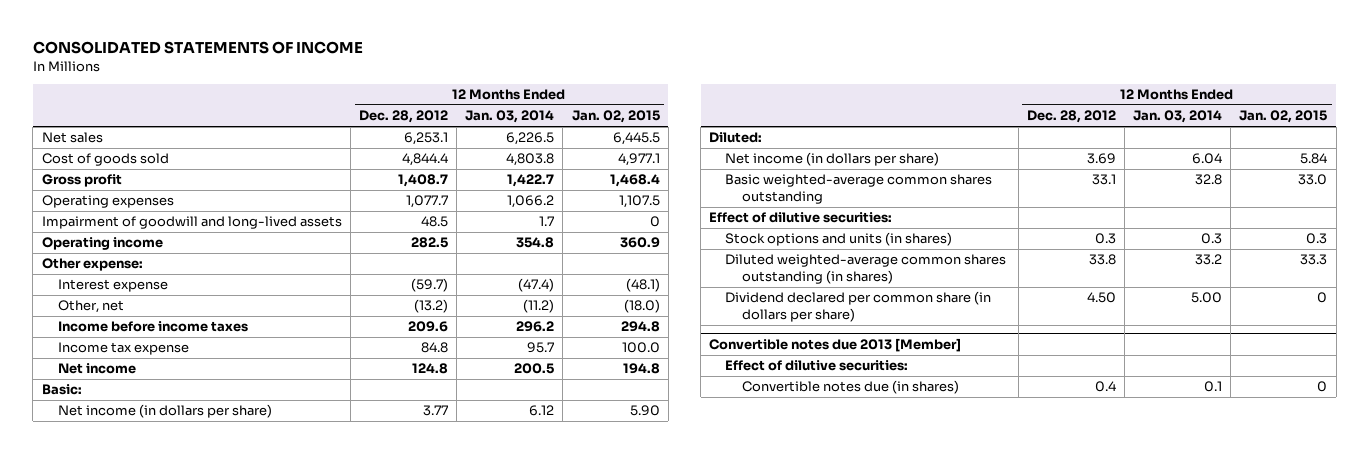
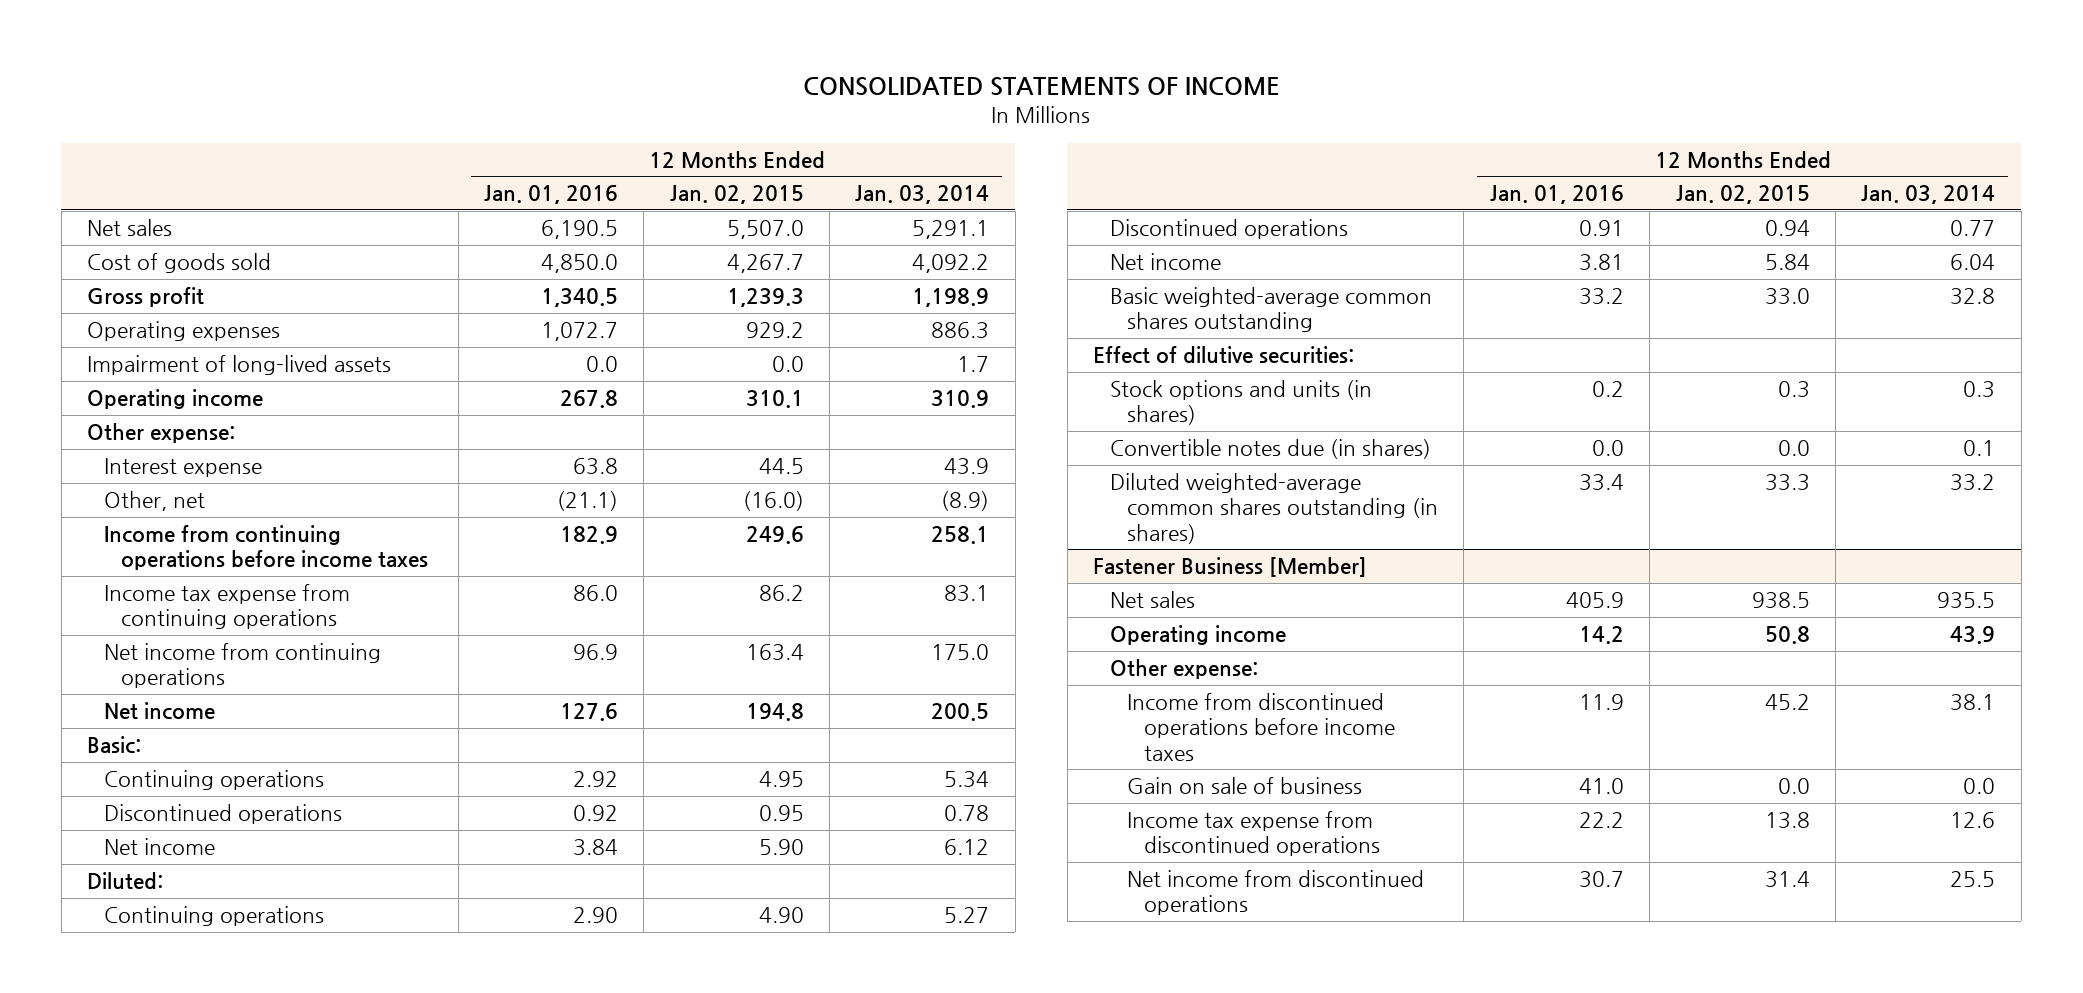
- | 12 Months Ended Dec. 28, 2012 | 12 Months Ended Jan. 03, 2014 | 12 Months Ended Jan. 02, 2015
+ | 12 Months Ended Jan. 01, 2016 | 12 Months Ended Jan. 02, 2015 | 12 Months Ended Jan. 03, 2014
- Net sales | 6,253.1 | 6,226.5 | 6,445.5
- Cost of goods sold | 4,844.4 | 4,803.8 | 4,977.1
- Gross profit | 1,408.7 | 1,422.7 | 1,468.4
- Operating expenses | 1,077.7 | 1,066.2 | 1,107.5
- Impairment of goodwill and long-lived assets | 48.5 | 1.7 | 0
- Operating income | 282.5 | 354.8 | 360.9
+ Net sales | 6,190.5 | 5,507.0 | 5,291.1
+ Cost of goods sold | 4,850.0 | 4,267.7 | 4,092.2
+ Gross profit | 1,340.5 | 1,239.3 | 1,198.9
+ Operating expenses | 1,072.7 | 929.2 | 886.3
+ Impairment of long-lived assets | 0.0 | 0.0 | 1.7
+ Operating income | 267.8 | 310.1 | 310.9
- Interest expense | (59.7) | (47.4) | (48.1)
- Other, net | (13.2) | (11.2) | (18.0)
- Income before income taxes | 209.6 | 296.2 | 294.8
- Income tax expense | 84.8 | 95.7 | 100.0
+ Interest expense | 63.8 | 44.5 | 43.9
+ Other, net | (21.1) | (16.0) | (8.9)
+ Income from continuing operations before income taxes | 182.9 | 249.6 | 258.1
+ Income tax expense from continuing operations | 86.0 | 86.2 | 83.1
+ Net income from continuing operations | 96.9 | 163.4 | 175.0
- Net income (in dollars per share) | 3.77 | 6.12 | 5.90
+ Continuing operations | 2.92 | 4.95 | 5.34
+ Discontinued operations | 0.92 | 0.95 | 0.78
+ Net income | 3.84 | 5.90 | 6.12
- Net income (in dollars per share) | 3.69 | 6.04 | 5.84
+ Continuing operations | 2.90 | 4.90 | 5.27
+ Discontinued operations | 0.91 | 0.94 | 0.77
+ Net income | 3.81 | 5.84 | 6.04
+ Convertible notes due (in shares) | 0.0 | 0.0 | 0.1
- Dividend declared per common share (in dollars per share) | 4.50 | 5.00 | 0
- Convertible notes due 2013 [Member]
- Effect of dilutive securities:
- Convertible notes due (in shares) | 0.4 | 0.1 | 0
+ Fastener Business [Member]
+ Net sales | 405.9 | 938.5 | 935.5
+ Operating income | 14.2 | 50.8 | 43.9
+ Other expense:
+ Income from discontinued operations before income taxes | 11.9 | 45.2 | 38.1
+ Gain on sale of business | 41.0 | 0.0 | 0.0
+ Income tax expense from discontinued operations | 22.2 | 13.8 | 12.6
+ Net income from discontinued operations | 30.7 | 31.4 | 25.5

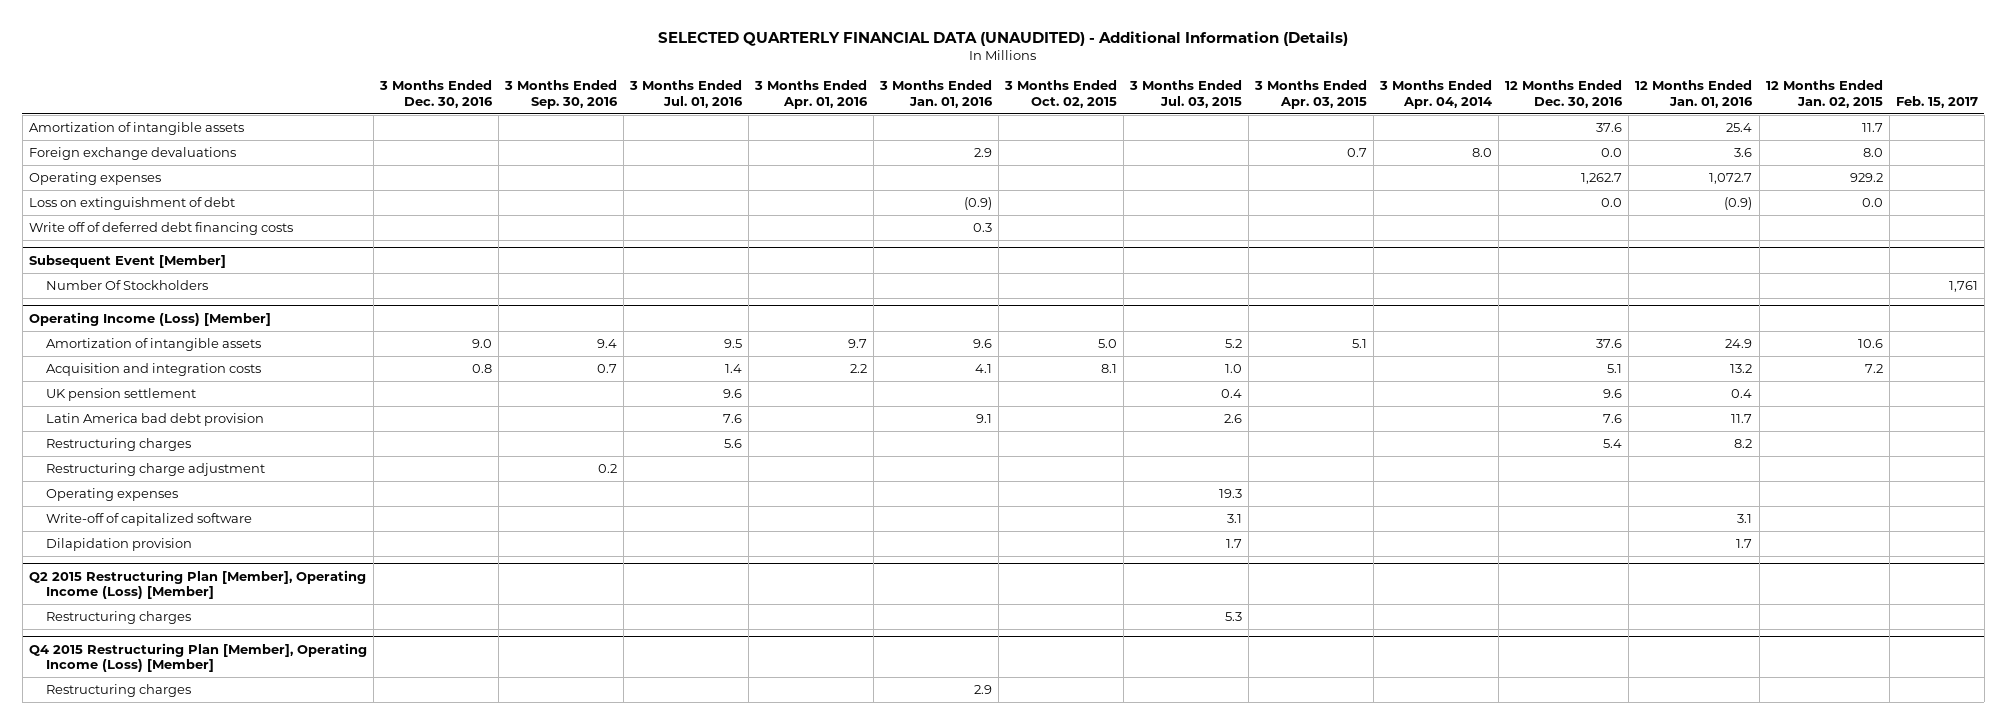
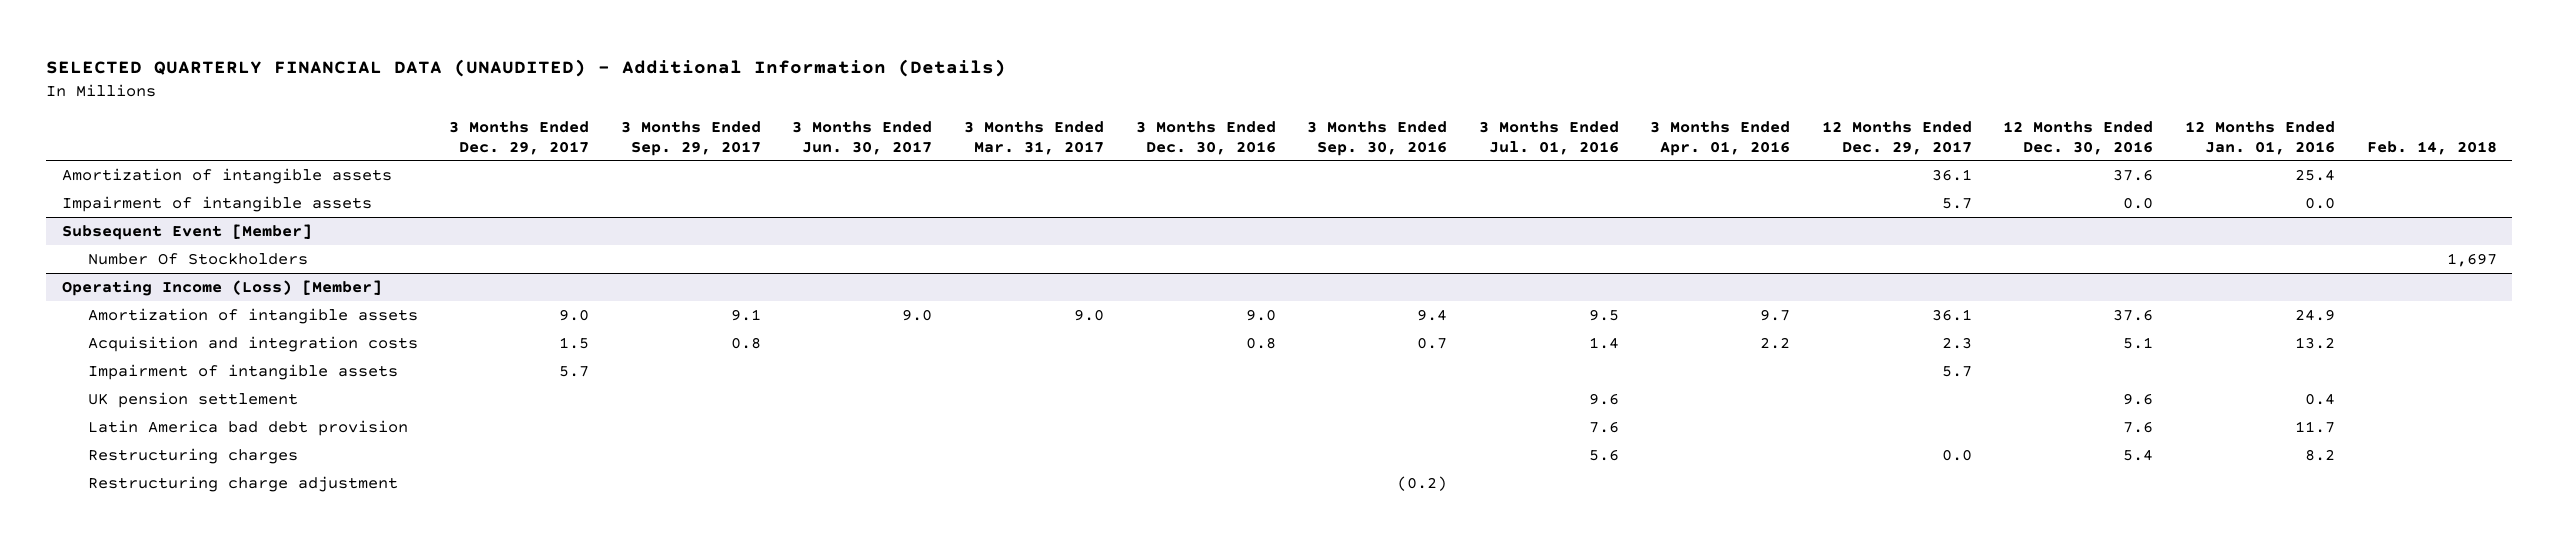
- | 3 Months Ended Dec. 30, 2016 | 3 Months Ended Sep. 30, 2016 | 3 Months Ended Jul. 01, 2016 | 3 Months Ended Apr. 01, 2016 | 3 Months Ended Jan. 01, 2016 | 3 Months Ended Oct. 02, 2015 | 3 Months Ended Jul. 03, 2015 | 3 Months Ended Apr. 03, 2015 | 3 Months Ended Apr. 04, 2014 | 12 Months Ended Dec. 30, 2016 | 12 Months Ended Jan. 01, 2016 | 12 Months Ended Jan. 02, 2015 | Feb. 15, 2017
+ | 3 Months Ended Dec. 29, 2017 | 3 Months Ended Sep. 29, 2017 | 3 Months Ended Jun. 30, 2017 | 3 Months Ended Mar. 31, 2017 | 3 Months Ended Dec. 30, 2016 | 3 Months Ended Sep. 30, 2016 | 3 Months Ended Jul. 01, 2016 | 3 Months Ended Apr. 01, 2016 | 12 Months Ended Dec. 29, 2017 | 12 Months Ended Dec. 30, 2016 | 12 Months Ended Jan. 01, 2016 | Feb. 14, 2018
- Foreign exchange devaluations | | | | | 2.9 | | | 0.7 | 8.0 | 0.0 | 3.6 | 8.0 |
- Operating expenses | | | | | | | | | | 1,262.7 | 1,072.7 | 929.2 |
- Loss on extinguishment of debt | | | | | (0.9) | | | | | 0.0 | (0.9) | 0.0 |
- Write off of deferred debt financing costs | | | | | 0.3 | | | | | | | |
+ Impairment of intangible assets | | | | | | | | | 5.7 | 0.0 | 0.0 |
@ Operating Income (Loss) [Member]
+ Impairment of intangible assets | 5.7 | | | | | | | | 5.7 | | |
- Restructuring charge adjustment | | 0.2 | | | | | | | | | | |
- Operating expenses | | | | | | | 19.3 | | | | | |
- Write-off of capitalized software | | | | | | | 3.1 | | | | 3.1 | |
- Dilapidation provision | | | | | | | 1.7 | | | | 1.7 | |
- Q2 2015 Restructuring Plan [Member], Operating Income (Loss) [Member]
- Restructuring charges | | | | | | | 5.3 | | | | | |
- Q4 2015 Restructuring Plan [Member], Operating Income (Loss) [Member]
- Restructuring charges | | | | | 2.9 | | | | | | | |
@ Operating Income (Loss) [Member]
+ Restructuring charge adjustment | | | | | | (0.2) | | | | | |

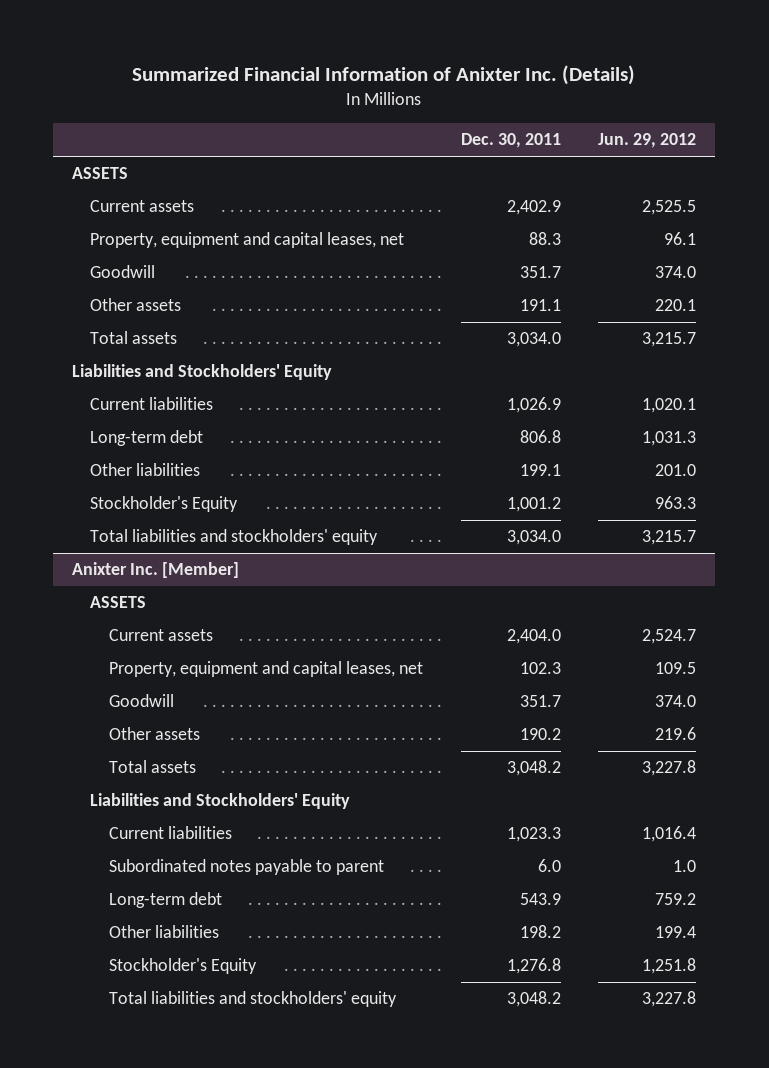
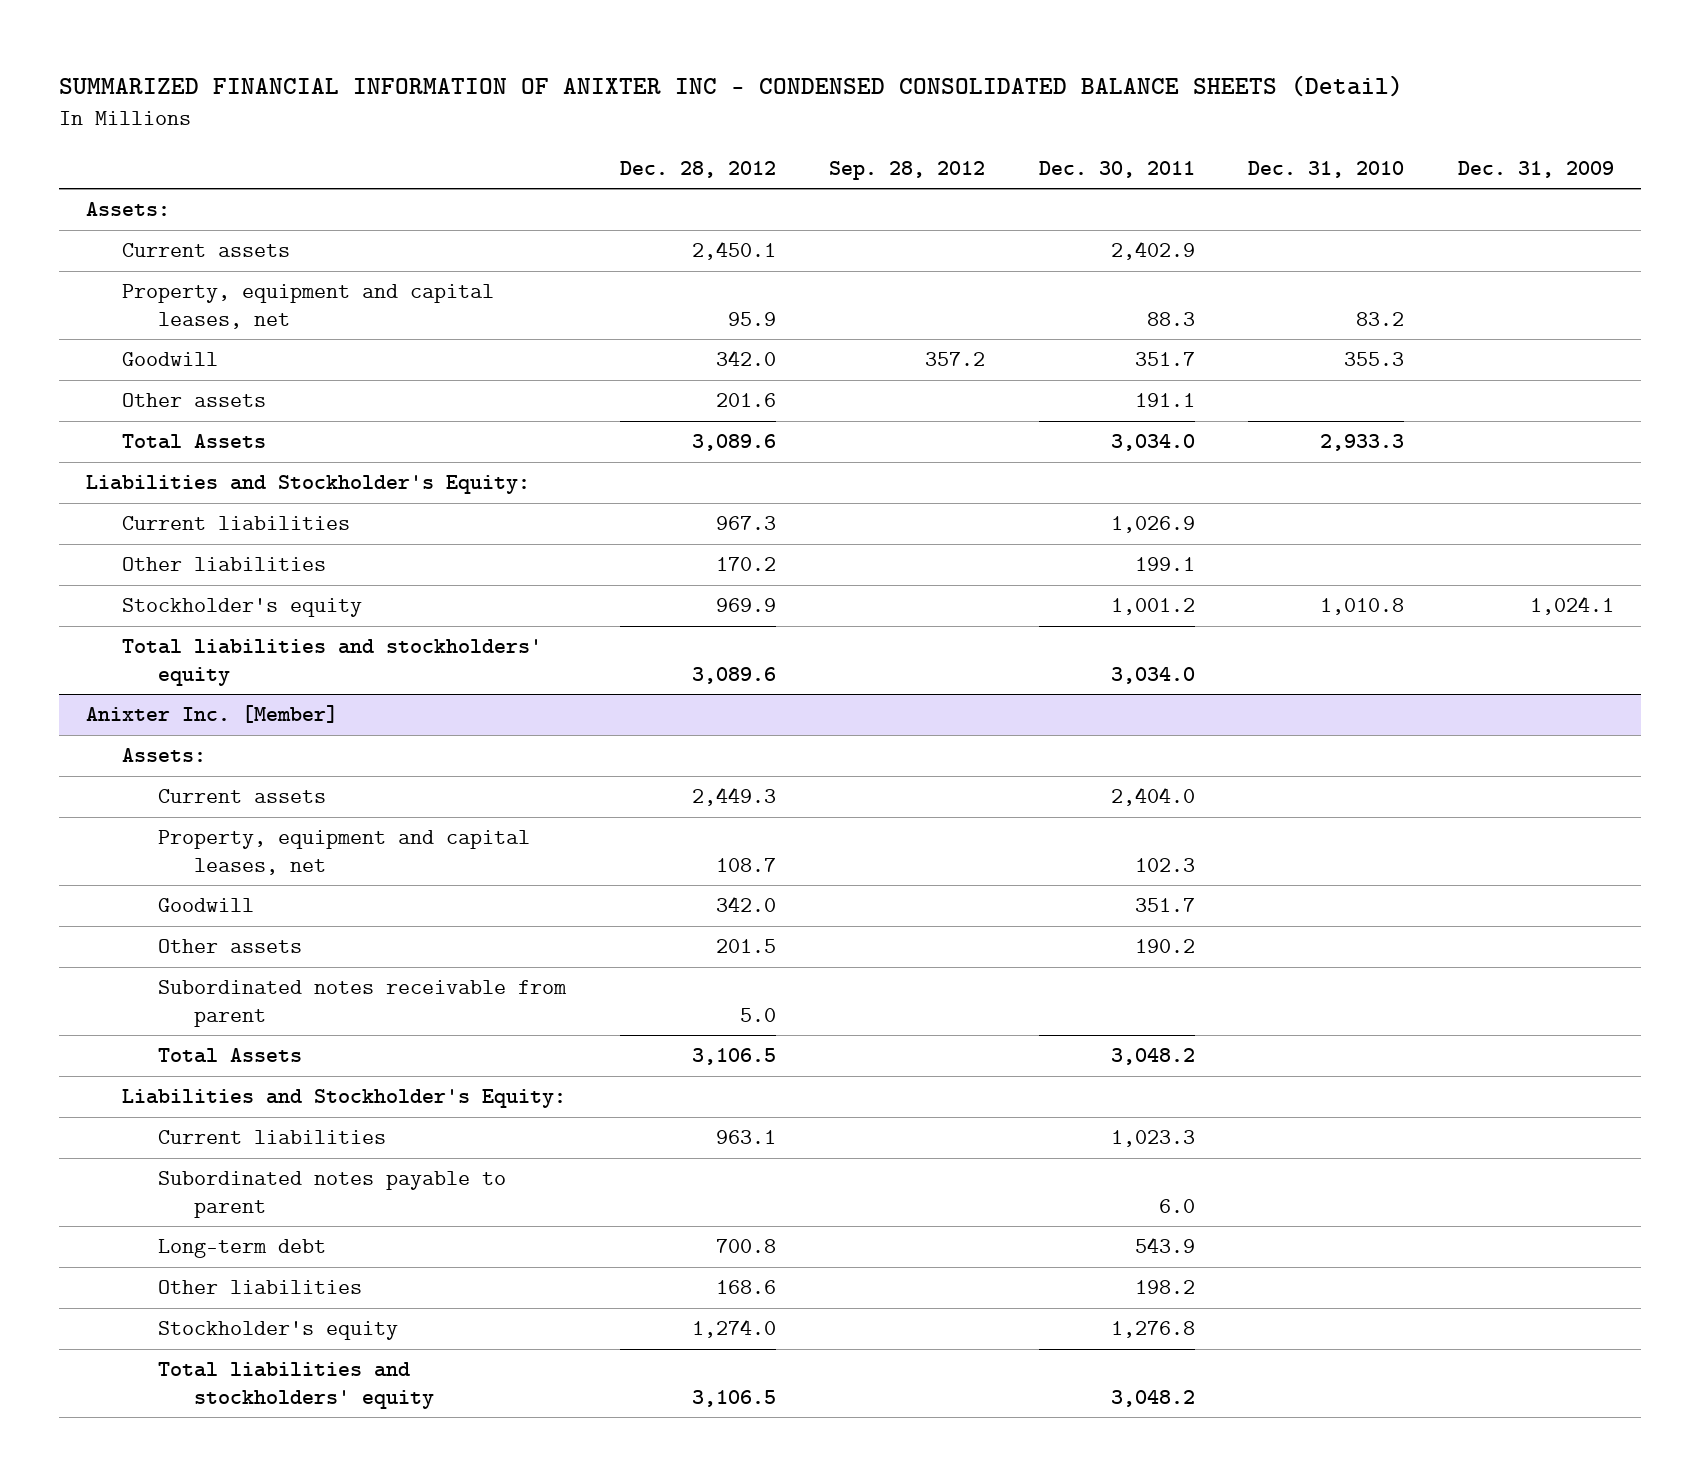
- Summarized Financial Information of Anixter Inc. (Details)
+ SUMMARIZED FINANCIAL INFORMATION OF ANIXTER INC - CONDENSED CONSOLIDATED BALANCE SHEETS (Detail)
- | Dec. 30, 2011 | Jun. 29, 2012
+ | Dec. 28, 2012 | Sep. 28, 2012 | Dec. 30, 2011 | Dec. 31, 2010 | Dec. 31, 2009
- ASSETS
+ Assets:
- Total assets | 3,034.0 | 3,215.7
- Liabilities and Stockholders' Equity
+ Total Assets | 3,089.6 | | 3,034.0 | 2,933.3 |
+ Liabilities and Stockholder's Equity:
- Long-term debt | 806.8 | 1,031.3
- Stockholder's Equity | 1,001.2 | 963.3
+ Stockholder's equity | 969.9 | | 1,001.2 | 1,010.8 | 1,024.1
@ Anixter Inc. [Member]
- ASSETS
+ Assets:
- Total assets | 3,048.2 | 3,227.8
- Liabilities and Stockholders' Equity
+ Subordinated notes receivable from parent | 5.0 | | | |
+ Total Assets | 3,106.5 | | 3,048.2 | |
+ Liabilities and Stockholder's Equity:
- Stockholder's Equity | 1,276.8 | 1,251.8
+ Stockholder's equity | 1,274.0 | | 1,276.8 | |

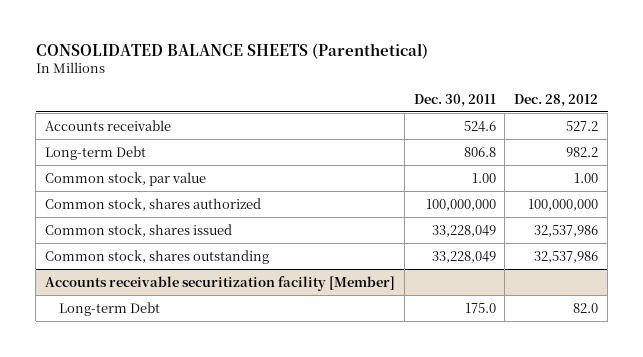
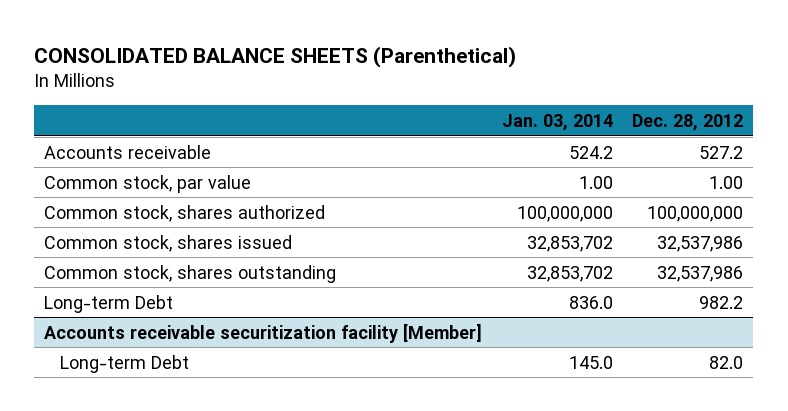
- | Dec. 30, 2011 | Dec. 28, 2012
+ | Jan. 03, 2014 | Dec. 28, 2012
moved down: Long-term Debt | 836.0 | 982.2

